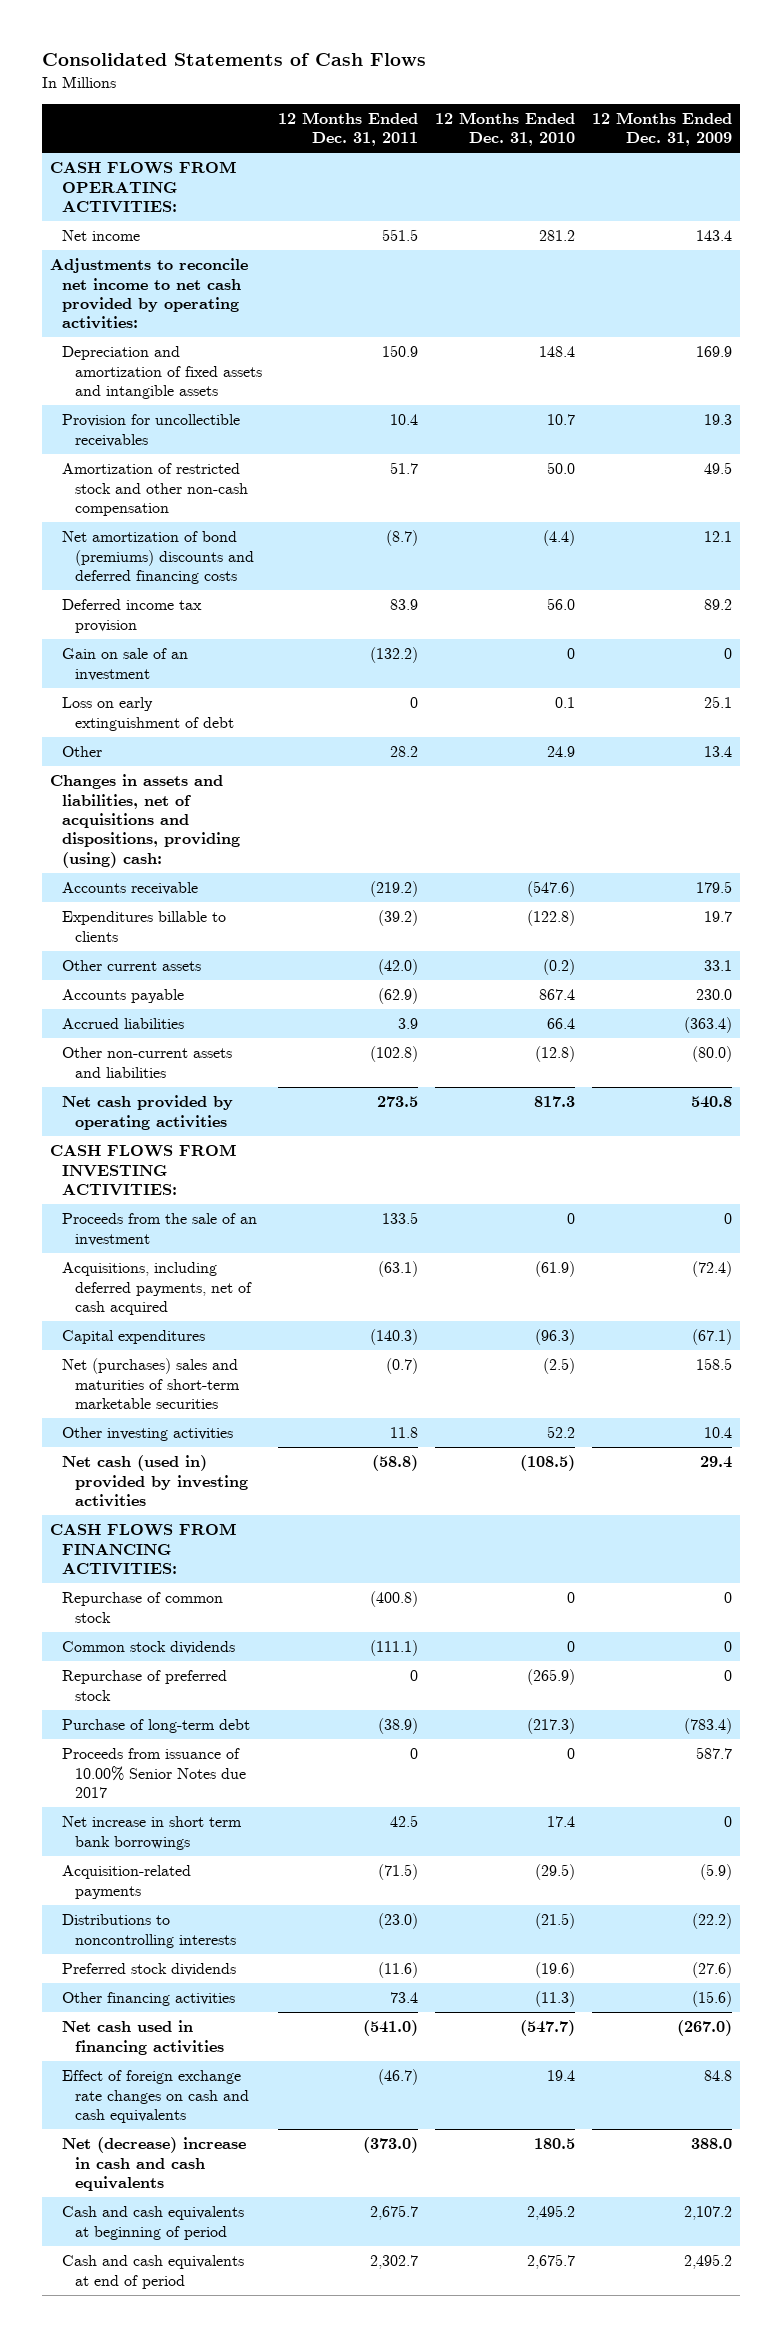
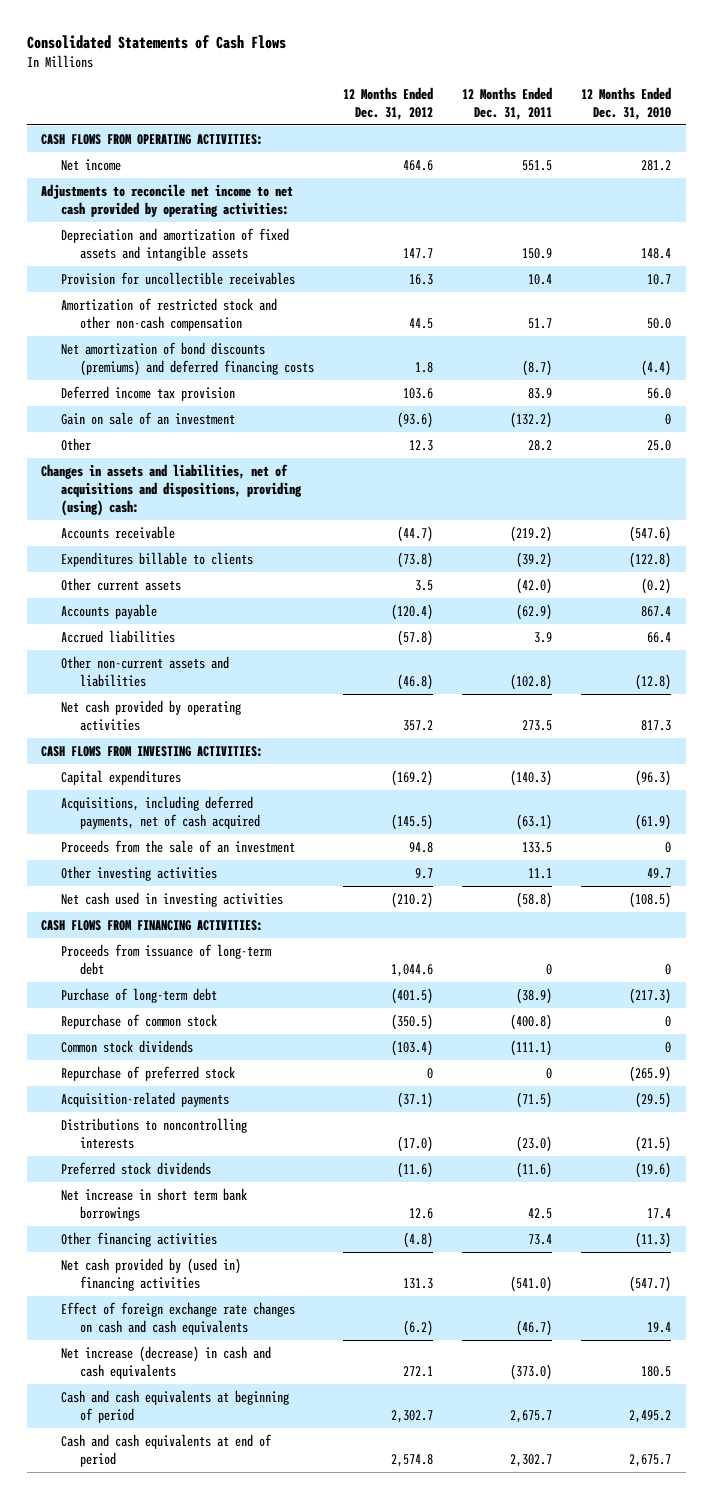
- | 12 Months Ended Dec. 31, 2011 | 12 Months Ended Dec. 31, 2010 | 12 Months Ended Dec. 31, 2009
+ | 12 Months Ended Dec. 31, 2012 | 12 Months Ended Dec. 31, 2011 | 12 Months Ended Dec. 31, 2010
- Net amortization of bond (premiums) discounts and deferred financing costs | (8.7) | (4.4) | 12.1
+ Net amortization of bond discounts (premiums) and deferred financing costs | 1.8 | (8.7) | (4.4)
- Loss on early extinguishment of debt | 0 | 0.1 | 25.1
- Other | 28.2 | 24.9 | 13.4
+ Other | 12.3 | 28.2 | 25.0
- Net (purchases) sales and maturities of short-term marketable securities | (0.7) | (2.5) | 158.5
- Other investing activities | 11.8 | 52.2 | 10.4
- Net cash (used in) provided by investing activities | (58.8) | (108.5) | 29.4
moved down: Acquisitions, including deferred payments, net of cash acquired | (145.5) | (63.1) | (61.9)
moved down: Proceeds from the sale of an investment | 94.8 | 133.5 | 0
+ Other investing activities | 9.7 | 11.1 | 49.7
+ Net cash used in investing activities | (210.2) | (58.8) | (108.5)
+ Proceeds from issuance of long-term debt | 1,044.6 | 0 | 0
moved up: Purchase of long-term debt | (401.5) | (38.9) | (217.3)
- Proceeds from issuance of 10.00% Senior Notes due 2017 | 0 | 0 | 587.7
moved down: Net increase in short term bank borrowings | 12.6 | 42.5 | 17.4
- Net cash used in financing activities | (541.0) | (547.7) | (267.0)
+ Net cash provided by (used in) financing activities | 131.3 | (541.0) | (547.7)
- Net (decrease) increase in cash and cash equivalents | (373.0) | 180.5 | 388.0
+ Net increase (decrease) in cash and cash equivalents | 272.1 | (373.0) | 180.5

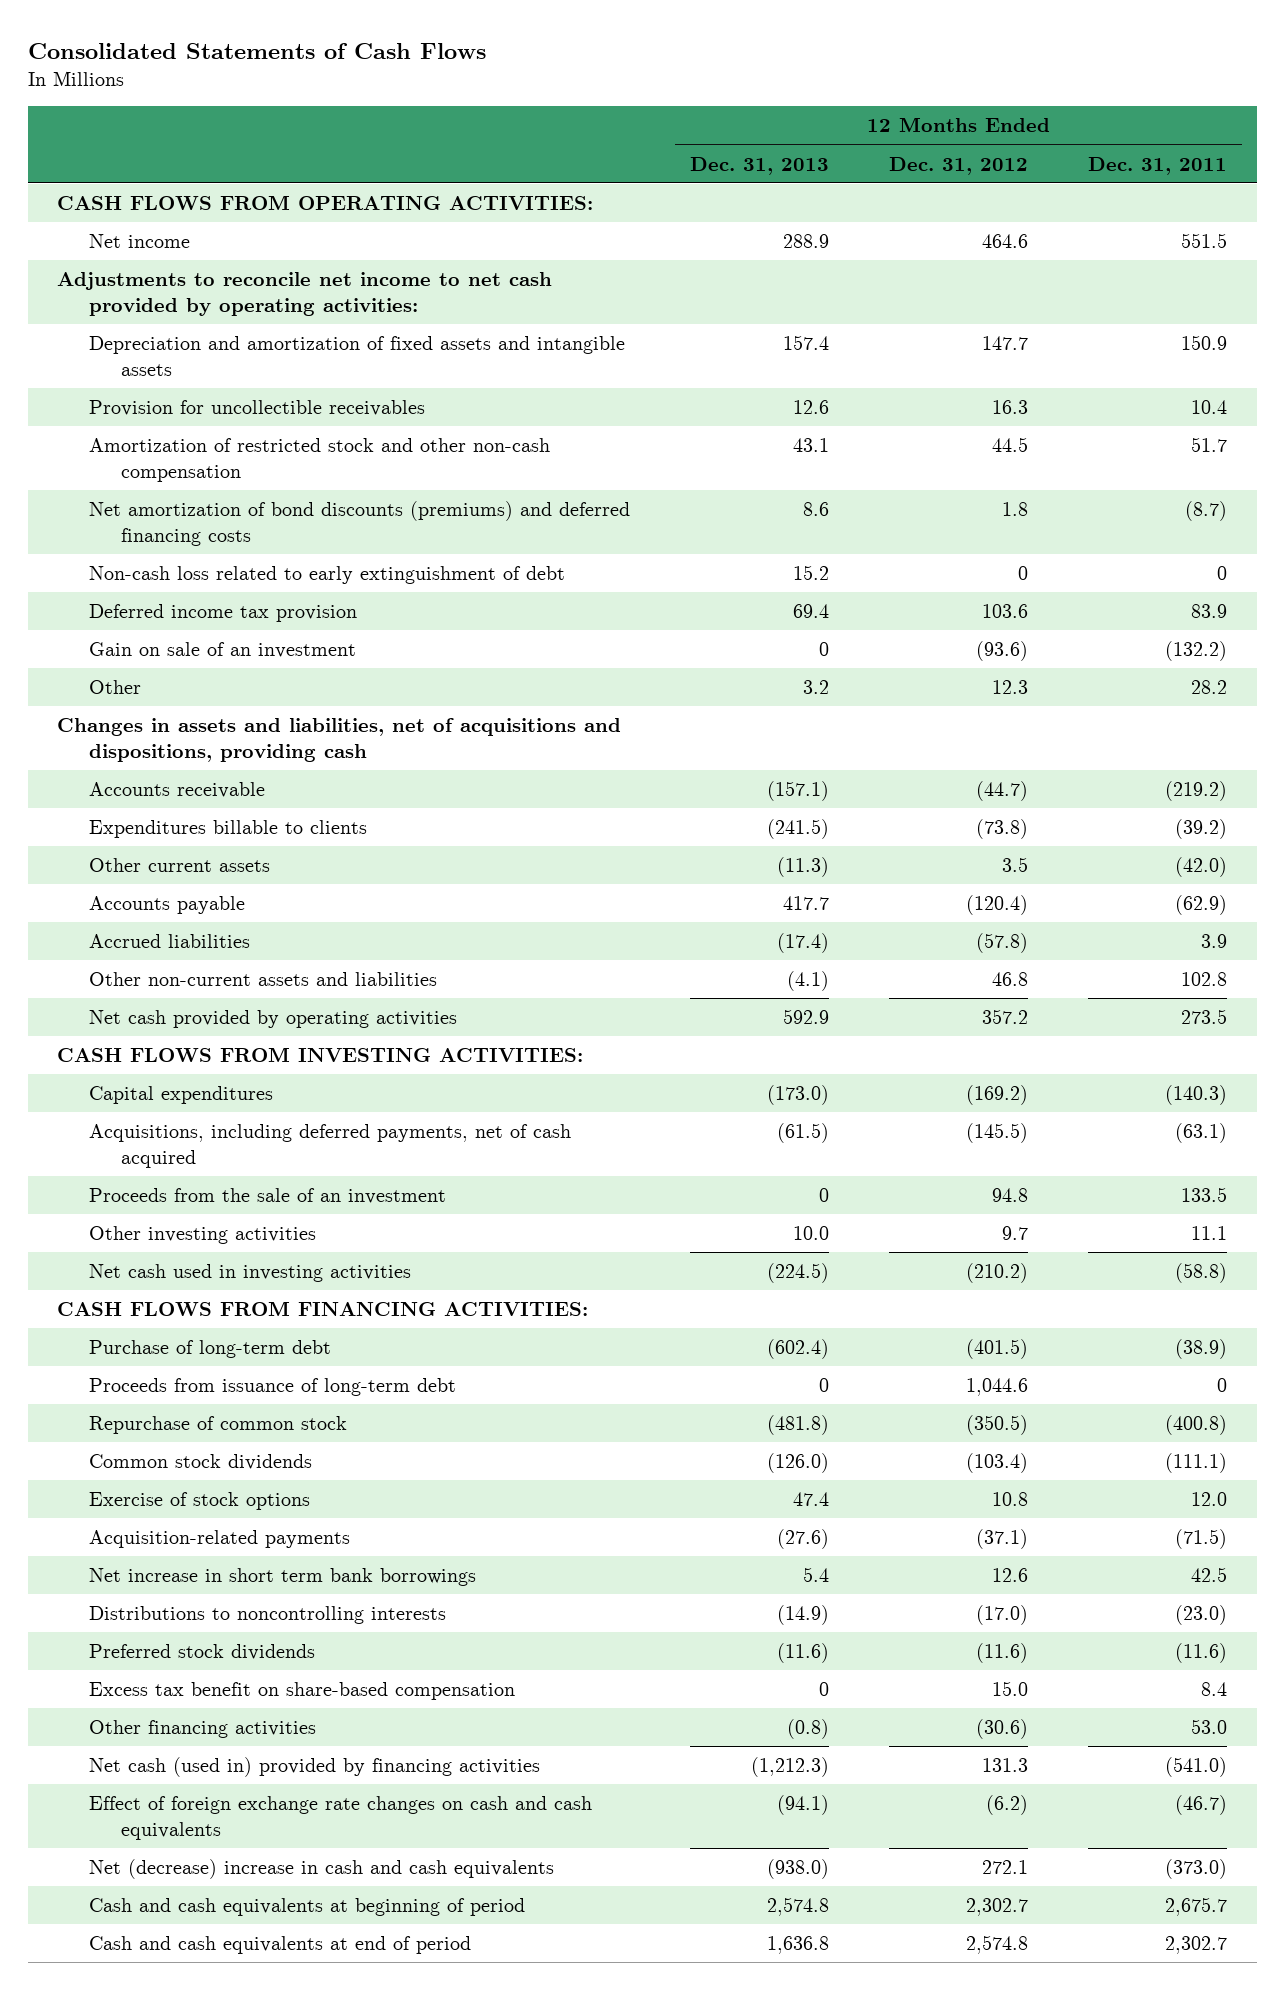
- | 12 Months Ended Dec. 31, 2012 | 12 Months Ended Dec. 31, 2011 | 12 Months Ended Dec. 31, 2010
+ | 12 Months Ended Dec. 31, 2013 | 12 Months Ended Dec. 31, 2012 | 12 Months Ended Dec. 31, 2011
+ Non-cash loss related to early extinguishment of debt | 15.2 | 0 | 0
- Changes in assets and liabilities, net of acquisitions and dispositions, providing (using) cash:
+ Changes in assets and liabilities, net of acquisitions and dispositions, providing cash
- Other non-current assets and liabilities | (46.8) | (102.8) | (12.8)
+ Other non-current assets and liabilities | (4.1) | 46.8 | 102.8
moved down: Proceeds from issuance of long-term debt | 0 | 1,044.6 | 0
- Repurchase of preferred stock | 0 | 0 | (265.9)
+ Exercise of stock options | 47.4 | 10.8 | 12.0
moved up: Net increase in short term bank borrowings | 5.4 | 12.6 | 42.5
- Other financing activities | (4.8) | 73.4 | (11.3)
- Net cash provided by (used in) financing activities | 131.3 | (541.0) | (547.7)
+ Excess tax benefit on share-based compensation | 0 | 15.0 | 8.4
+ Other financing activities | (0.8) | (30.6) | 53.0
+ Net cash (used in) provided by financing activities | (1,212.3) | 131.3 | (541.0)
- Net increase (decrease) in cash and cash equivalents | 272.1 | (373.0) | 180.5
+ Net (decrease) increase in cash and cash equivalents | (938.0) | 272.1 | (373.0)

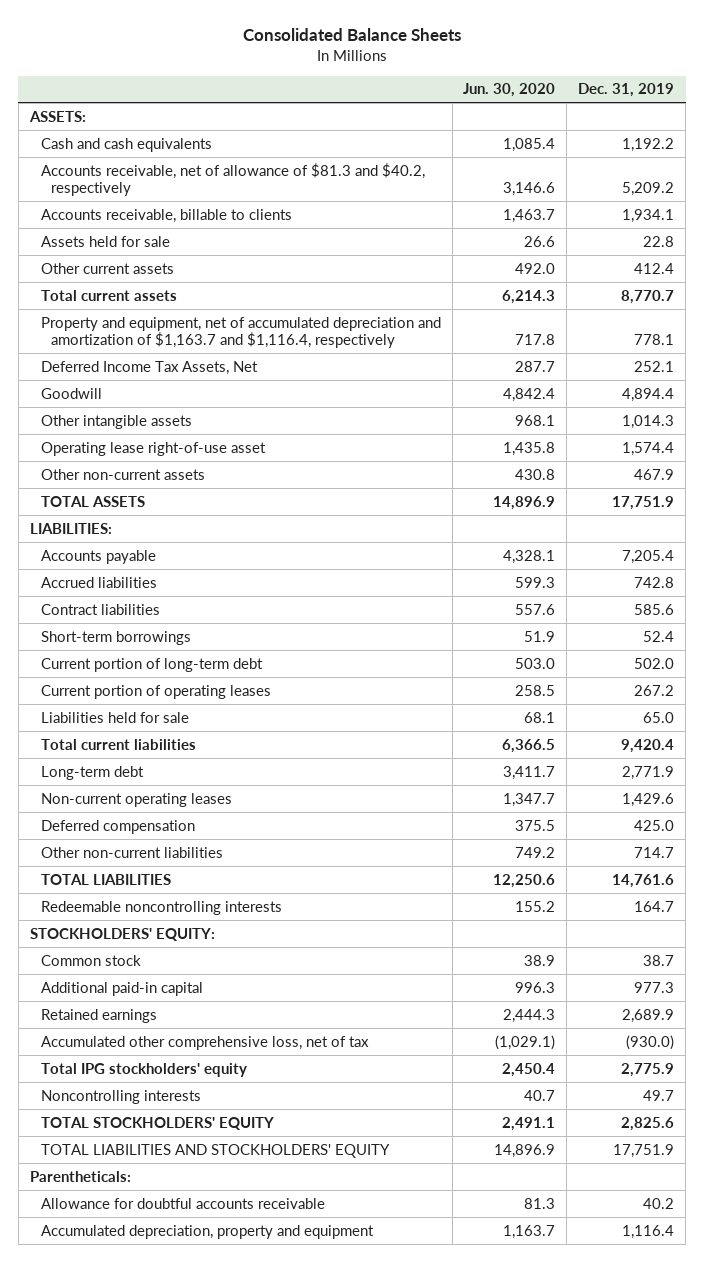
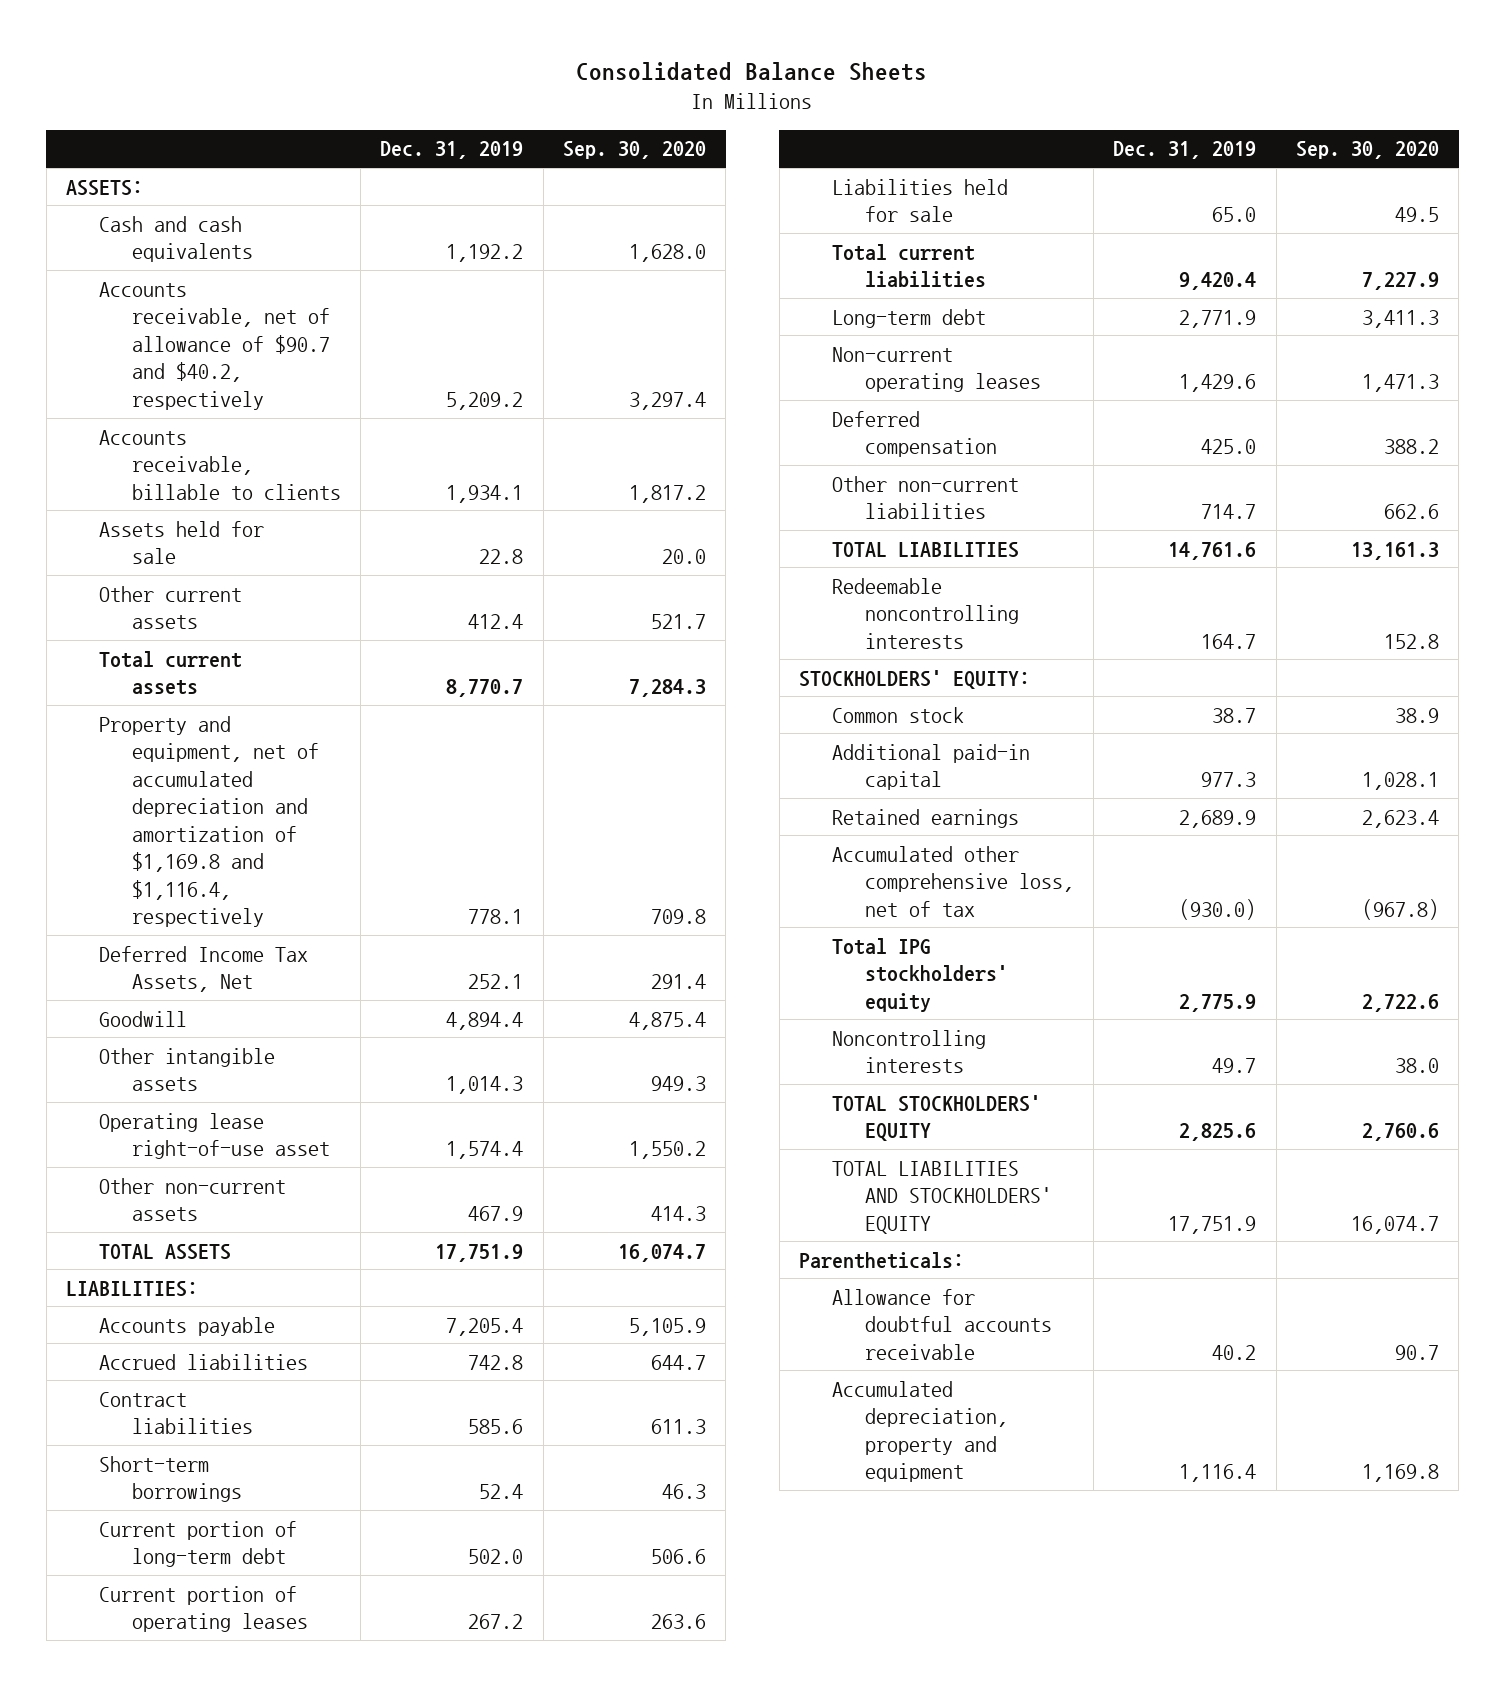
- | Jun. 30, 2020 | Dec. 31, 2019
+ | Dec. 31, 2019 | Sep. 30, 2020
- Accounts receivable, net of allowance of $81.3 and $40.2, respectively | 3,146.6 | 5,209.2
+ Accounts receivable, net of allowance of $90.7 and $40.2, respectively | 5,209.2 | 3,297.4
- Property and equipment, net of accumulated depreciation and amortization of $1,163.7 and $1,116.4, respectively | 717.8 | 778.1
+ Property and equipment, net of accumulated depreciation and amortization of $1,169.8 and $1,116.4, respectively | 778.1 | 709.8

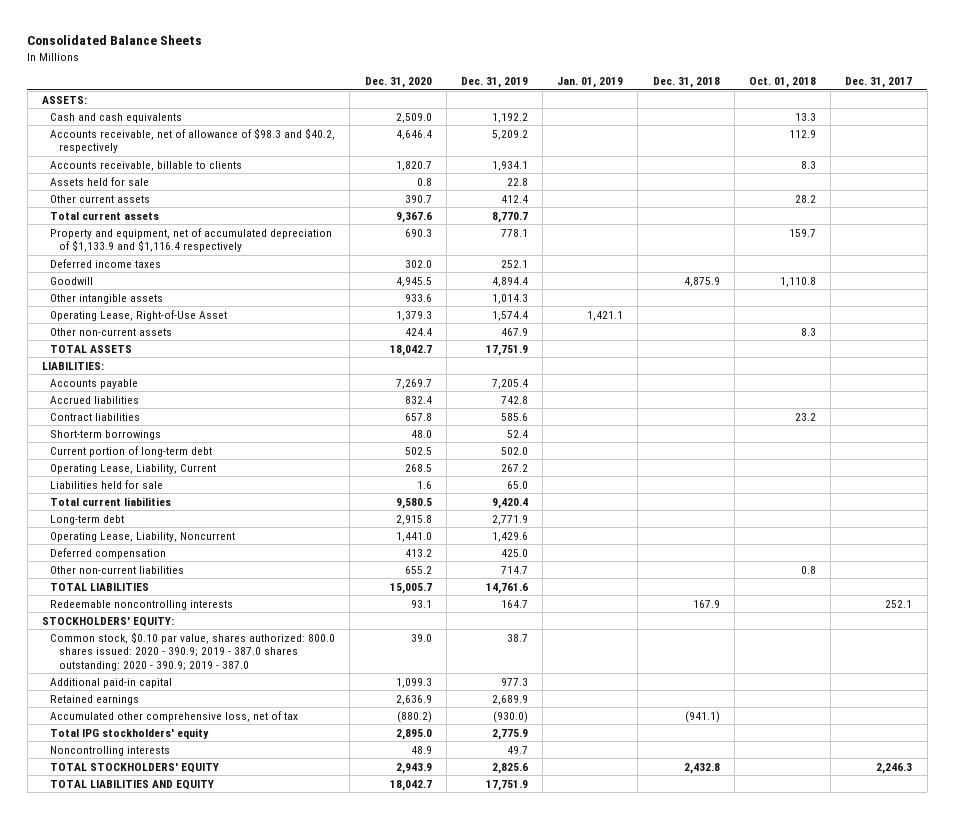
- | Dec. 31, 2019 | Sep. 30, 2020
+ | Dec. 31, 2020 | Dec. 31, 2019 | Jan. 01, 2019 | Dec. 31, 2018 | Oct. 01, 2018 | Dec. 31, 2017
- Accounts receivable, net of allowance of $90.7 and $40.2, respectively | 5,209.2 | 3,297.4
+ Accounts receivable, net of allowance of $98.3 and $40.2, respectively | 4,646.4 | 5,209.2 | | | 112.9 |
- Property and equipment, net of accumulated depreciation and amortization of $1,169.8 and $1,116.4, respectively | 778.1 | 709.8
- Deferred Income Tax Assets, Net | 252.1 | 291.4
+ Property and equipment, net of accumulated depreciation of $1,133.9 and $1,116.4 respectively | 690.3 | 778.1 | | | 159.7 |
+ Deferred income taxes | 302.0 | 252.1 | | | |
- Operating lease right-of-use asset | 1,574.4 | 1,550.2
+ Operating Lease, Right-of-Use Asset | 1,379.3 | 1,574.4 | 1,421.1 | | |
- Current portion of operating leases | 267.2 | 263.6
+ Operating Lease, Liability, Current | 268.5 | 267.2 | | | |
- Non-current operating leases | 1,429.6 | 1,471.3
+ Operating Lease, Liability, Noncurrent | 1,441.0 | 1,429.6 | | | |
- Common stock | 38.7 | 38.9
+ Common stock, $0.10 par value, shares authorized: 800.0 shares issued: 2020 - 390.9; 2019 - 387.0 shares outstanding: 2020 - 390.9; 2019 - 387.0 | 39.0 | 38.7 | | | |
- TOTAL LIABILITIES AND STOCKHOLDERS' EQUITY | 17,751.9 | 16,074.7
- Parentheticals:
- Allowance for doubtful accounts receivable | 40.2 | 90.7
- Accumulated depreciation, property and equipment | 1,116.4 | 1,169.8
+ TOTAL LIABILITIES AND EQUITY | 18,042.7 | 17,751.9 | | | |

